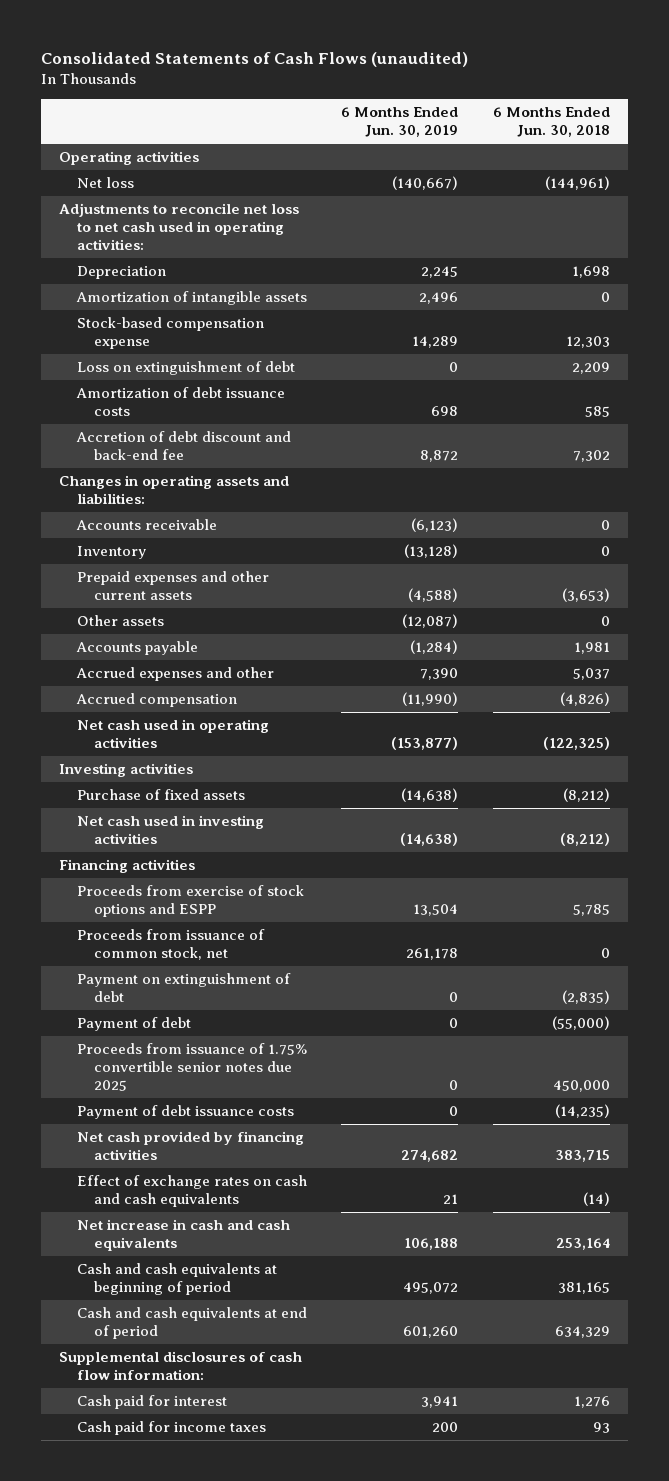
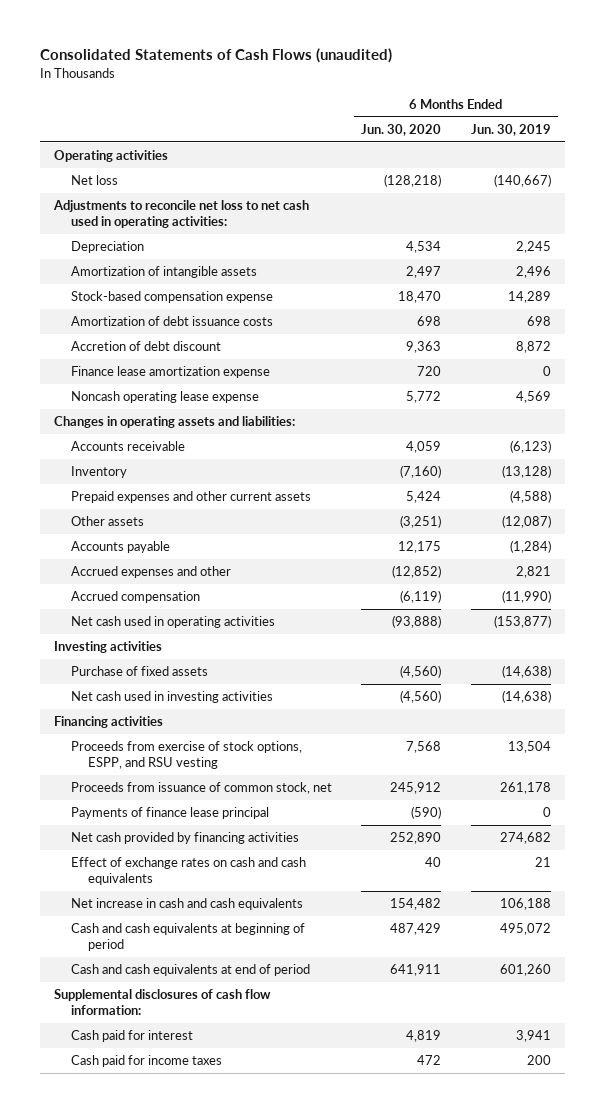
- | 6 Months Ended Jun. 30, 2019 | 6 Months Ended Jun. 30, 2018
+ | 6 Months Ended Jun. 30, 2020 | 6 Months Ended Jun. 30, 2019
- Loss on extinguishment of debt | 0 | 2,209
- Accretion of debt discount and back-end fee | 8,872 | 7,302
+ Accretion of debt discount | 9,363 | 8,872
+ Finance lease amortization expense | 720 | 0
+ Noncash operating lease expense | 5,772 | 4,569
- Accrued expenses and other | 7,390 | 5,037
+ Accrued expenses and other | (12,852) | 2,821
- Proceeds from exercise of stock options and ESPP | 13,504 | 5,785
+ Proceeds from exercise of stock options, ESPP, and RSU vesting | 7,568 | 13,504
- Payment on extinguishment of debt | 0 | (2,835)
- Payment of debt | 0 | (55,000)
- Proceeds from issuance of 1.75% convertible senior notes due 2025 | 0 | 450,000
- Payment of debt issuance costs | 0 | (14,235)
+ Payments of finance lease principal | (590) | 0

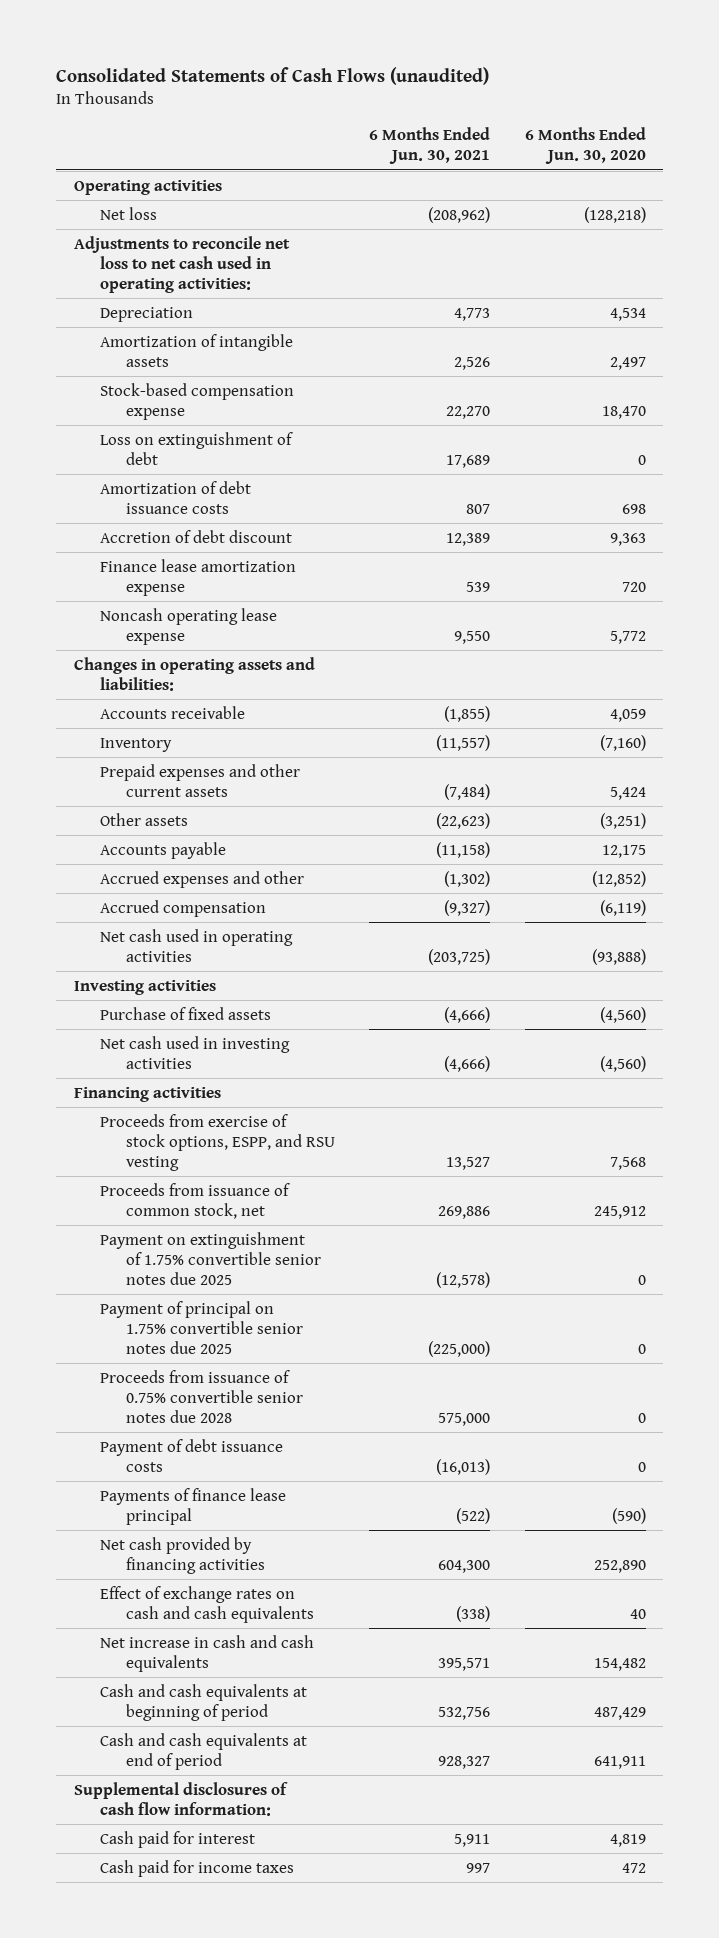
- | 6 Months Ended Jun. 30, 2020 | 6 Months Ended Jun. 30, 2019
+ | 6 Months Ended Jun. 30, 2021 | 6 Months Ended Jun. 30, 2020
+ Loss on extinguishment of debt | 17,689 | 0
+ Payment on extinguishment of 1.75% convertible senior notes due 2025 | (12,578) | 0
+ Payment of principal on 1.75% convertible senior notes due 2025 | (225,000) | 0
+ Proceeds from issuance of 0.75% convertible senior notes due 2028 | 575,000 | 0
+ Payment of debt issuance costs | (16,013) | 0

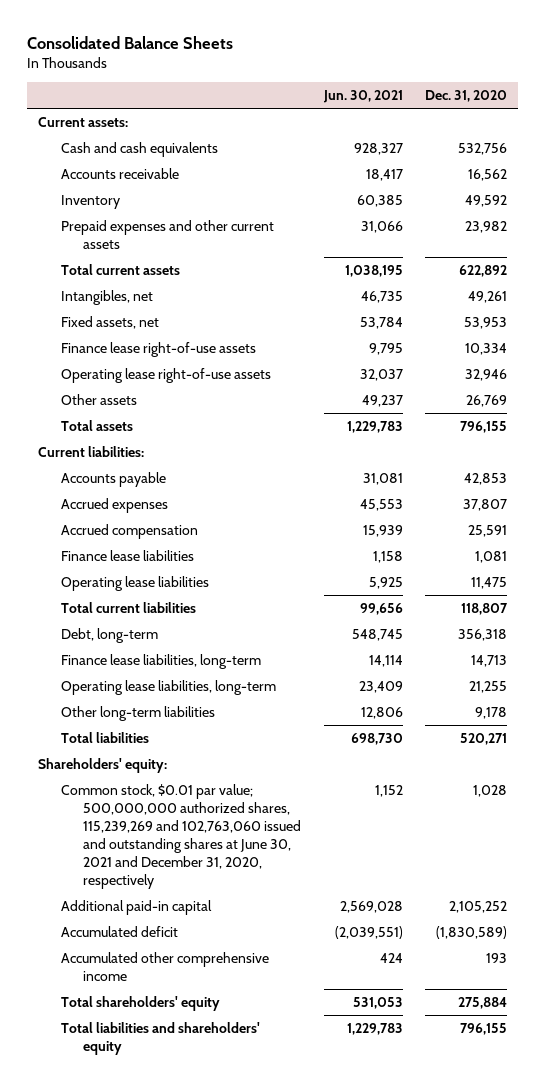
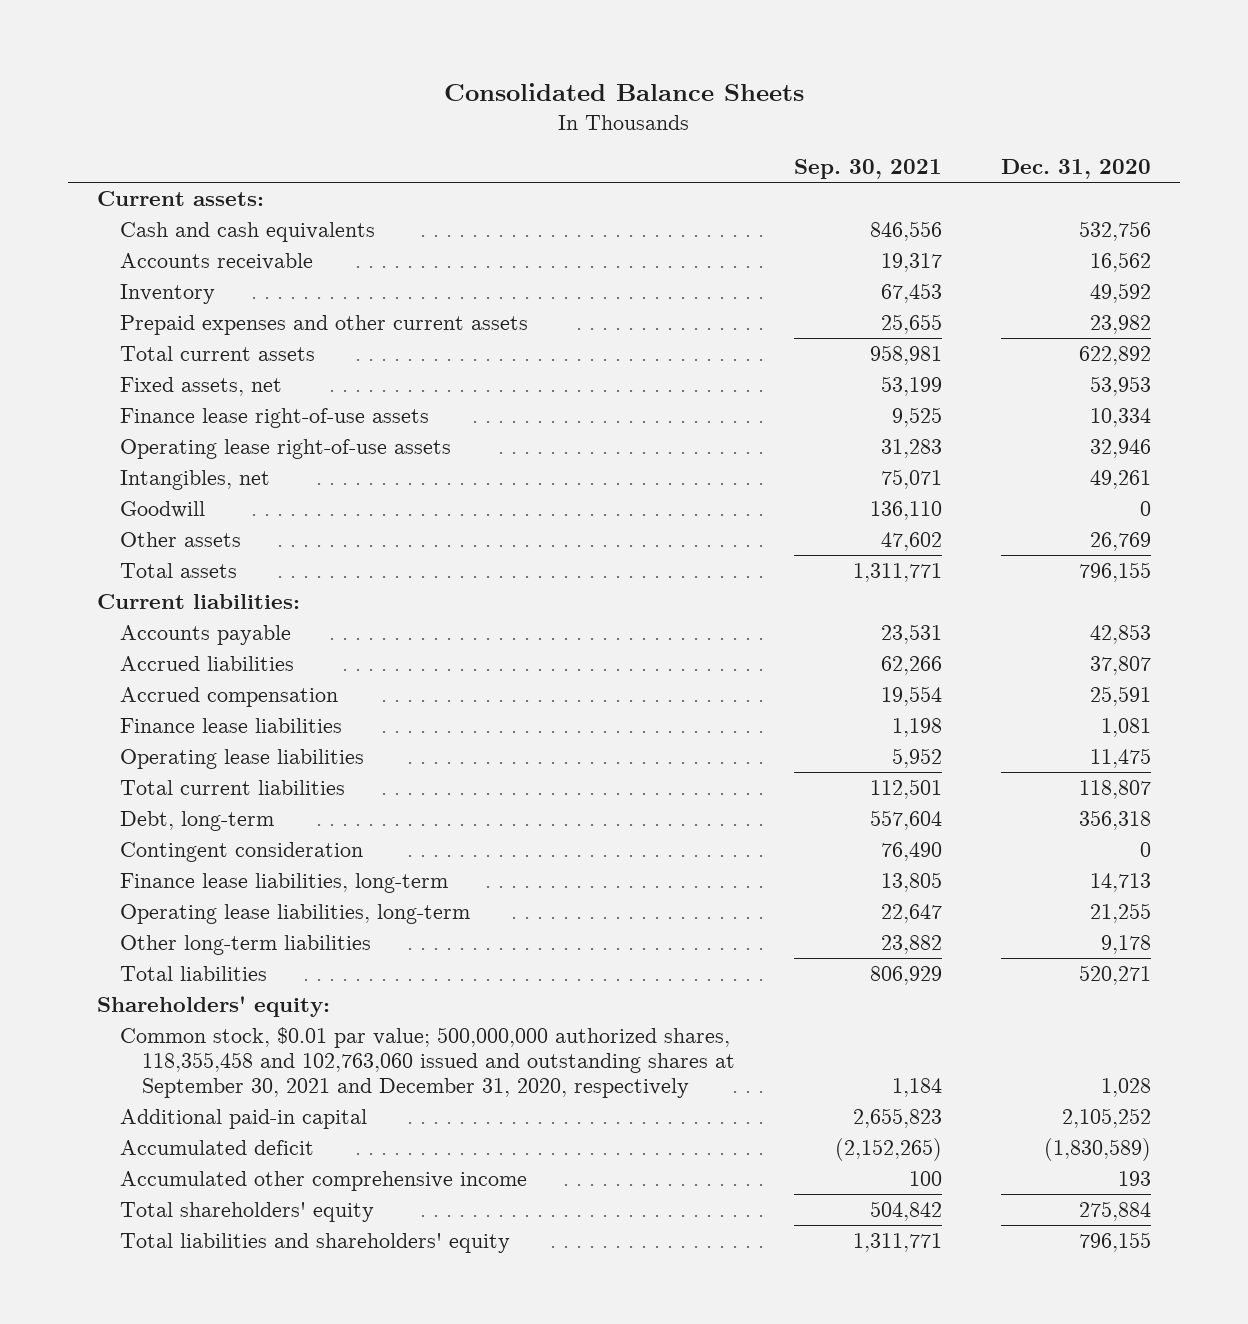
- | Jun. 30, 2021 | Dec. 31, 2020
+ | Sep. 30, 2021 | Dec. 31, 2020
moved down: Intangibles, net | 75,071 | 49,261
+ Goodwill | 136,110 | 0
- Accrued expenses | 45,553 | 37,807
+ Accrued liabilities | 62,266 | 37,807
+ Contingent consideration | 76,490 | 0
- Common stock, $0.01 par value; 500,000,000 authorized shares, 115,239,269 and 102,763,060 issued and outstanding shares at June 30, 2021 and December 31, 2020, respectively | 1,152 | 1,028
+ Common stock, $0.01 par value; 500,000,000 authorized shares, 118,355,458 and 102,763,060 issued and outstanding shares at September 30, 2021 and December 31, 2020, respectively | 1,184 | 1,028

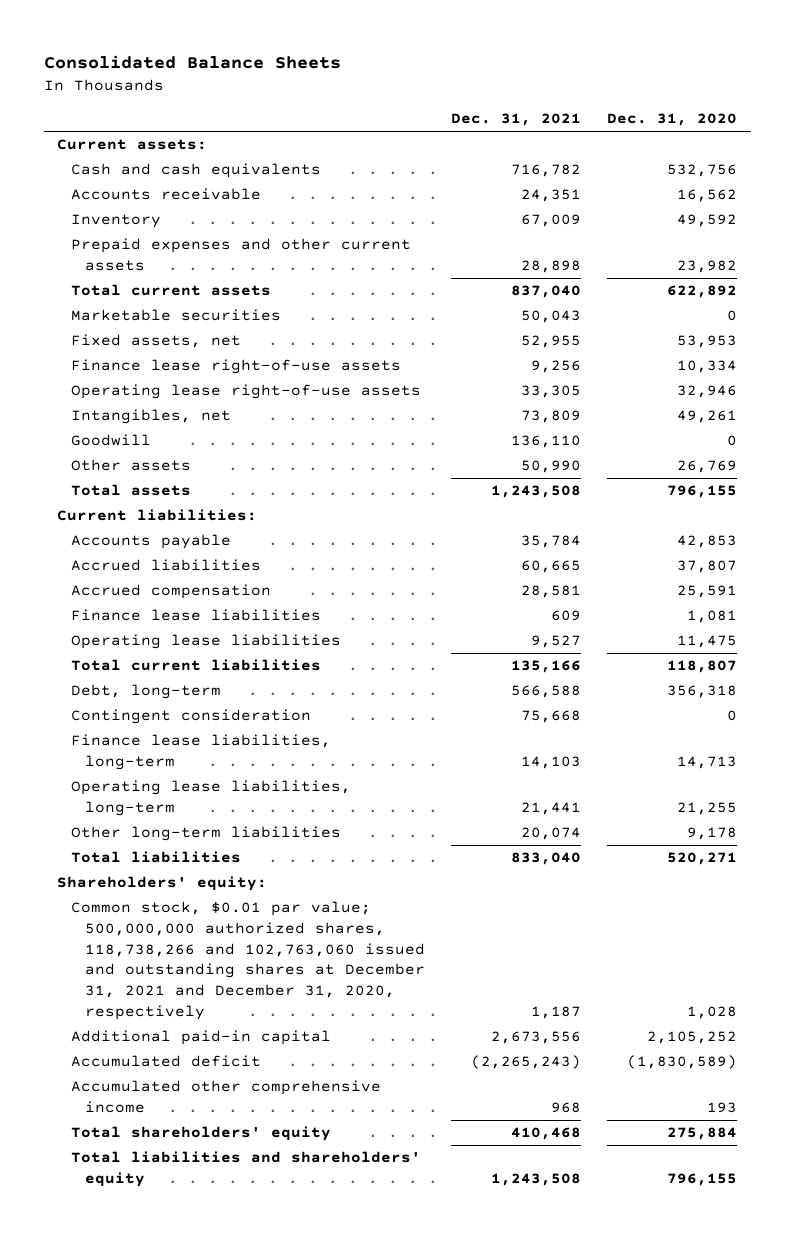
- | Sep. 30, 2021 | Dec. 31, 2020
+ | Dec. 31, 2021 | Dec. 31, 2020
+ Marketable securities | 50,043 | 0
- Common stock, $0.01 par value; 500,000,000 authorized shares, 118,355,458 and 102,763,060 issued and outstanding shares at September 30, 2021 and December 31, 2020, respectively | 1,184 | 1,028
+ Common stock, $0.01 par value; 500,000,000 authorized shares, 118,738,266 and 102,763,060 issued and outstanding shares at December 31, 2021 and December 31, 2020, respectively | 1,187 | 1,028

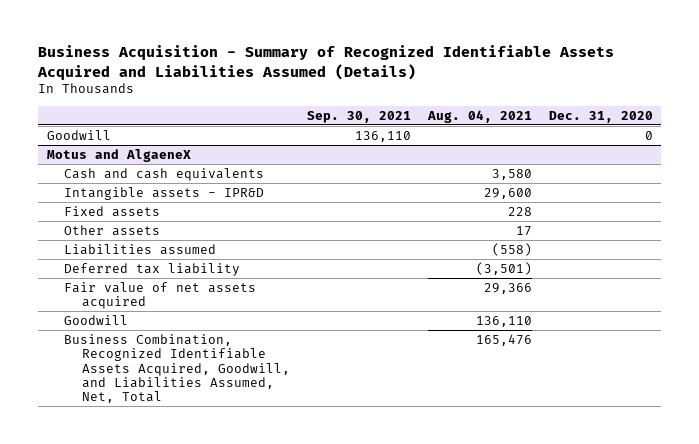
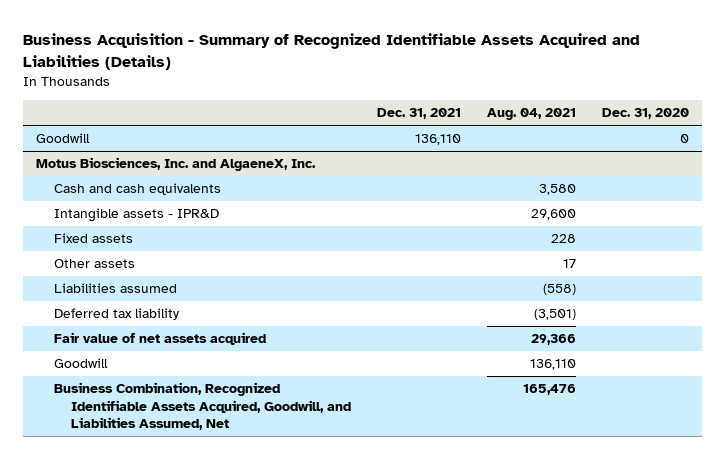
- Business Acquisition - Summary of Recognized Identifiable Assets Acquired and Liabilities Assumed (Details)
+ Business Acquisition - Summary of Recognized Identifiable Assets Acquired and Liabilities (Details)
- | Sep. 30, 2021 | Aug. 04, 2021 | Dec. 31, 2020
+ | Dec. 31, 2021 | Aug. 04, 2021 | Dec. 31, 2020
- Motus and AlgaeneX
+ Motus Biosciences, Inc. and AlgaeneX, Inc.
- Business Combination, Recognized Identifiable Assets Acquired, Goodwill, and Liabilities Assumed, Net, Total | | 165,476 |
+ Business Combination, Recognized Identifiable Assets Acquired, Goodwill, and Liabilities Assumed, Net | | 165,476 |

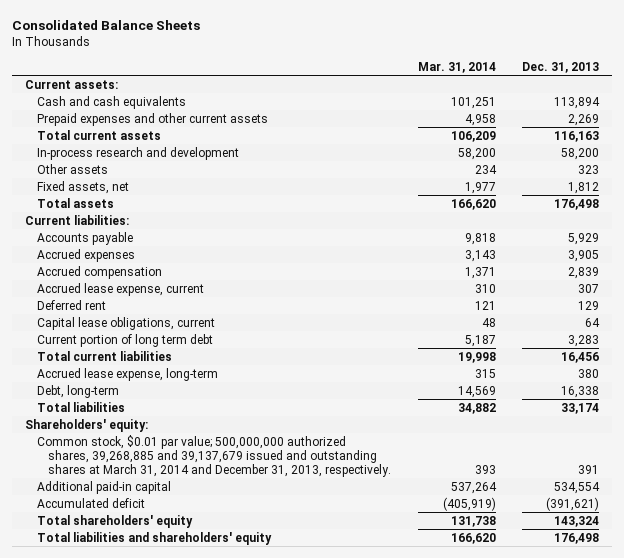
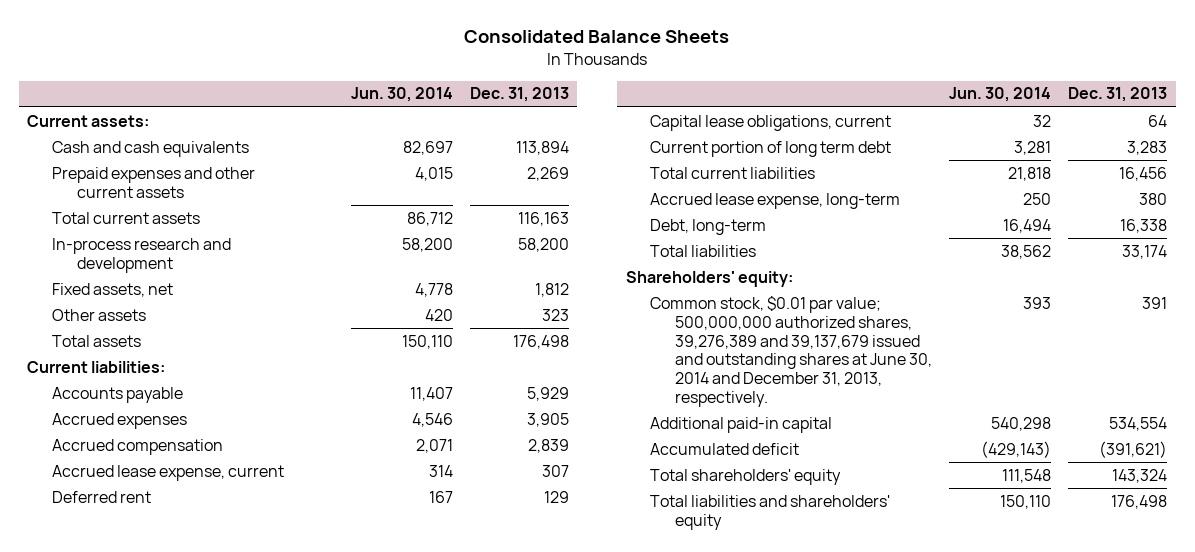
- | Mar. 31, 2014 | Dec. 31, 2013
+ | Jun. 30, 2014 | Dec. 31, 2013
moved down: Other assets | 420 | 323
- Common stock, $0.01 par value; 500,000,000 authorized shares, 39,268,885 and 39,137,679 issued and outstanding shares at March 31, 2014 and December 31, 2013, respectively. | 393 | 391
+ Common stock, $0.01 par value; 500,000,000 authorized shares, 39,276,389 and 39,137,679 issued and outstanding shares at June 30, 2014 and December 31, 2013, respectively. | 393 | 391

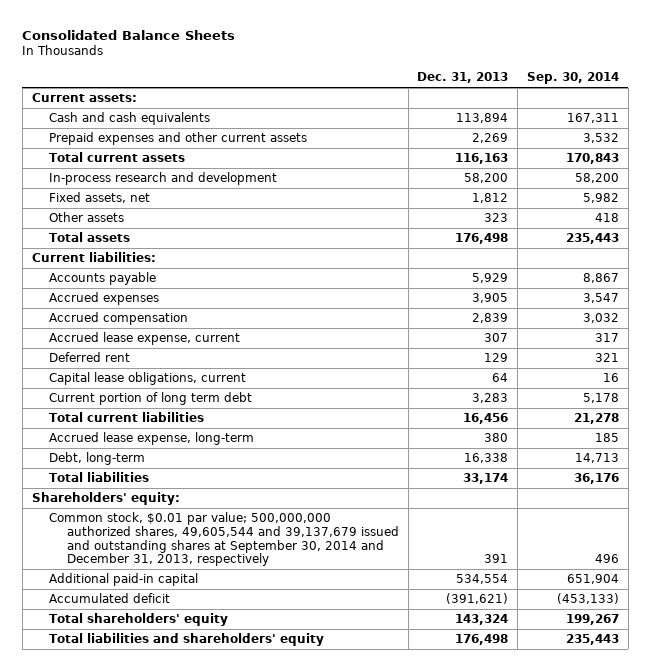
- | Jun. 30, 2014 | Dec. 31, 2013
+ | Dec. 31, 2013 | Sep. 30, 2014
- Common stock, $0.01 par value; 500,000,000 authorized shares, 39,276,389 and 39,137,679 issued and outstanding shares at June 30, 2014 and December 31, 2013, respectively. | 393 | 391
+ Common stock, $0.01 par value; 500,000,000 authorized shares, 49,605,544 and 39,137,679 issued and outstanding shares at September 30, 2014 and December 31, 2013, respectively | 391 | 496

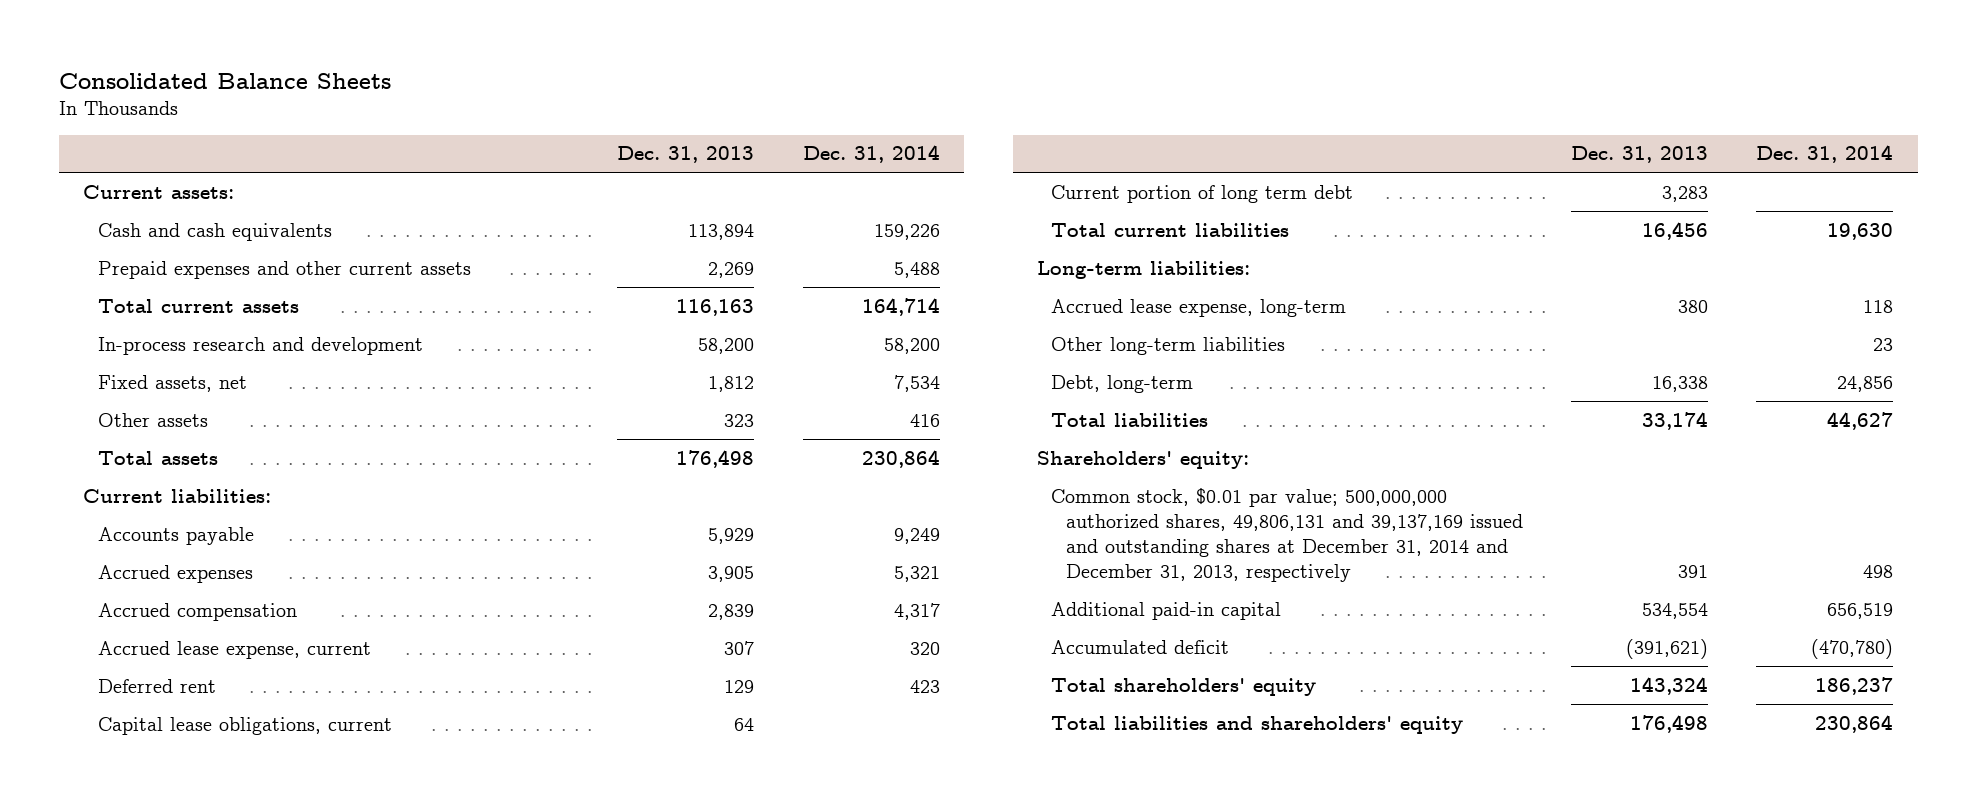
- | Dec. 31, 2013 | Sep. 30, 2014
+ | Dec. 31, 2013 | Dec. 31, 2014
+ Long-term liabilities:
+ Other long-term liabilities | | 23
- Common stock, $0.01 par value; 500,000,000 authorized shares, 49,605,544 and 39,137,679 issued and outstanding shares at September 30, 2014 and December 31, 2013, respectively | 391 | 496
+ Common stock, $0.01 par value; 500,000,000 authorized shares, 49,806,131 and 39,137,169 issued and outstanding shares at December 31, 2014 and December 31, 2013, respectively | 391 | 498

